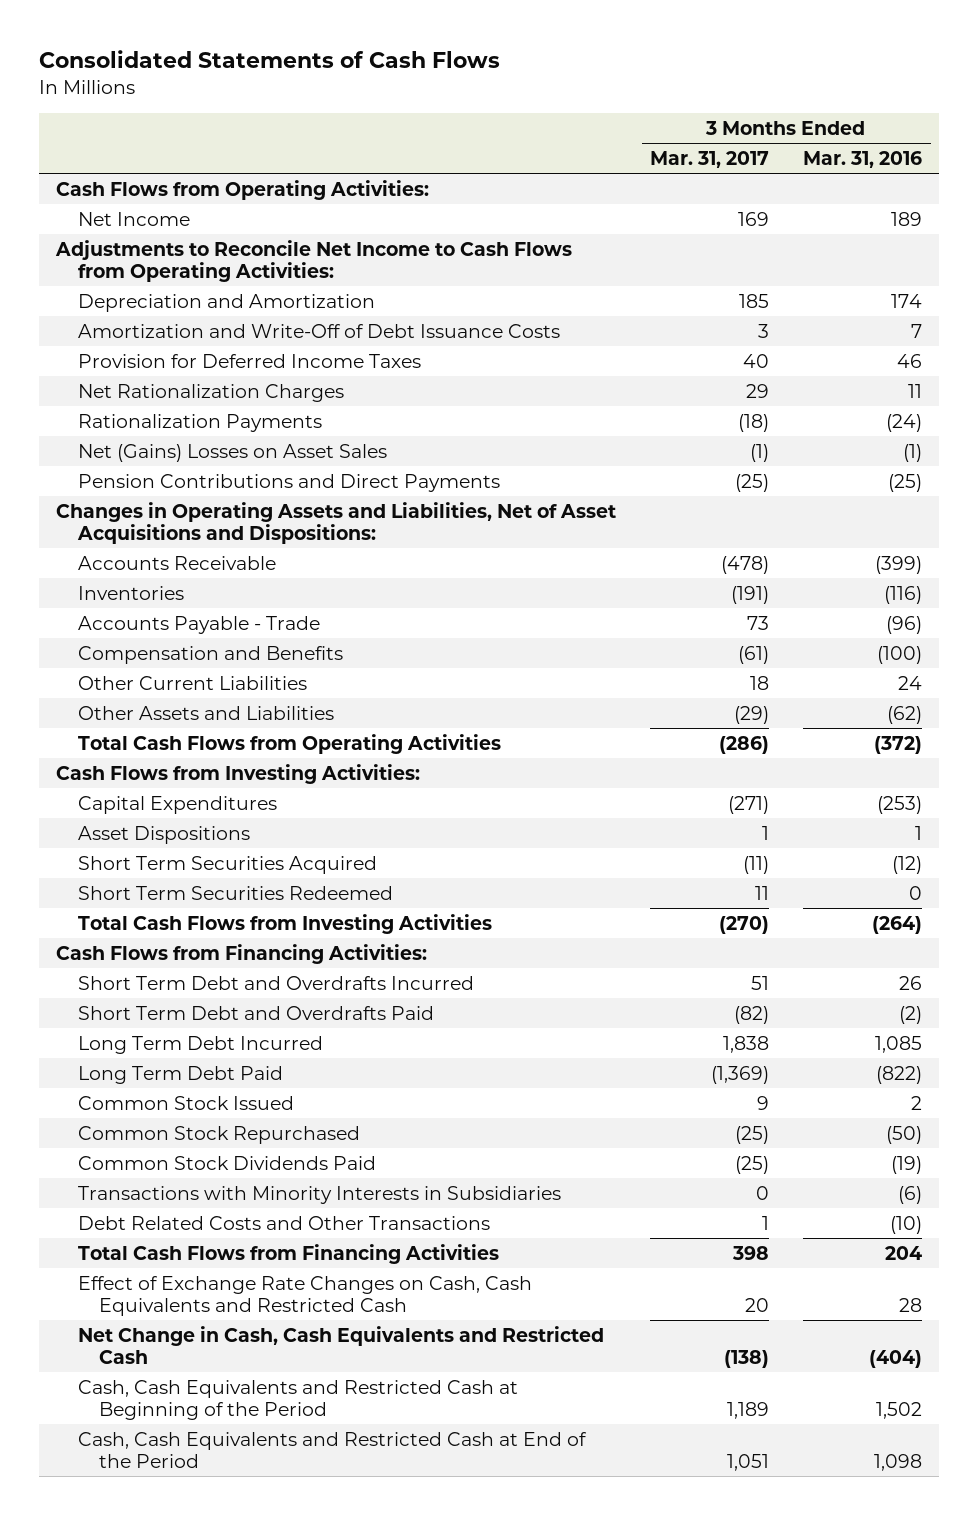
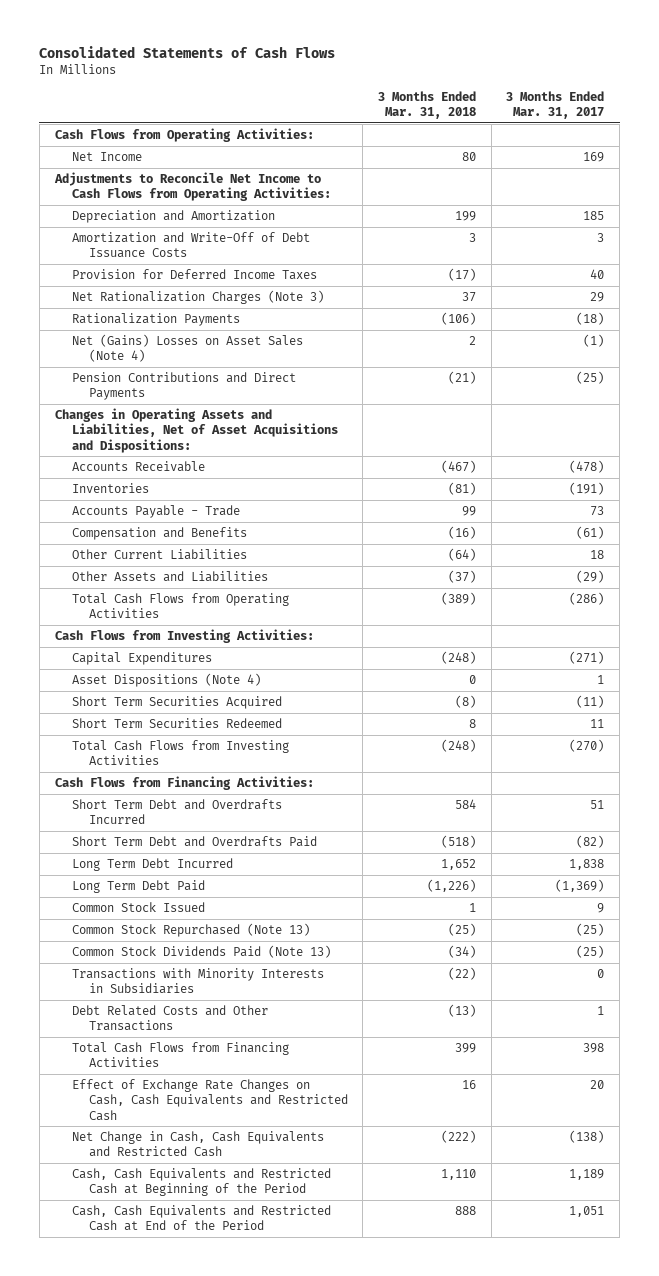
- | 3 Months Ended Mar. 31, 2017 | 3 Months Ended Mar. 31, 2016
+ | 3 Months Ended Mar. 31, 2018 | 3 Months Ended Mar. 31, 2017
- Net Rationalization Charges | 29 | 11
+ Net Rationalization Charges (Note 3) | 37 | 29
- Net (Gains) Losses on Asset Sales | (1) | (1)
+ Net (Gains) Losses on Asset Sales (Note 4) | 2 | (1)
- Asset Dispositions | 1 | 1
+ Asset Dispositions (Note 4) | 0 | 1
- Common Stock Repurchased | (25) | (50)
- Common Stock Dividends Paid | (25) | (19)
+ Common Stock Repurchased (Note 13) | (25) | (25)
+ Common Stock Dividends Paid (Note 13) | (34) | (25)

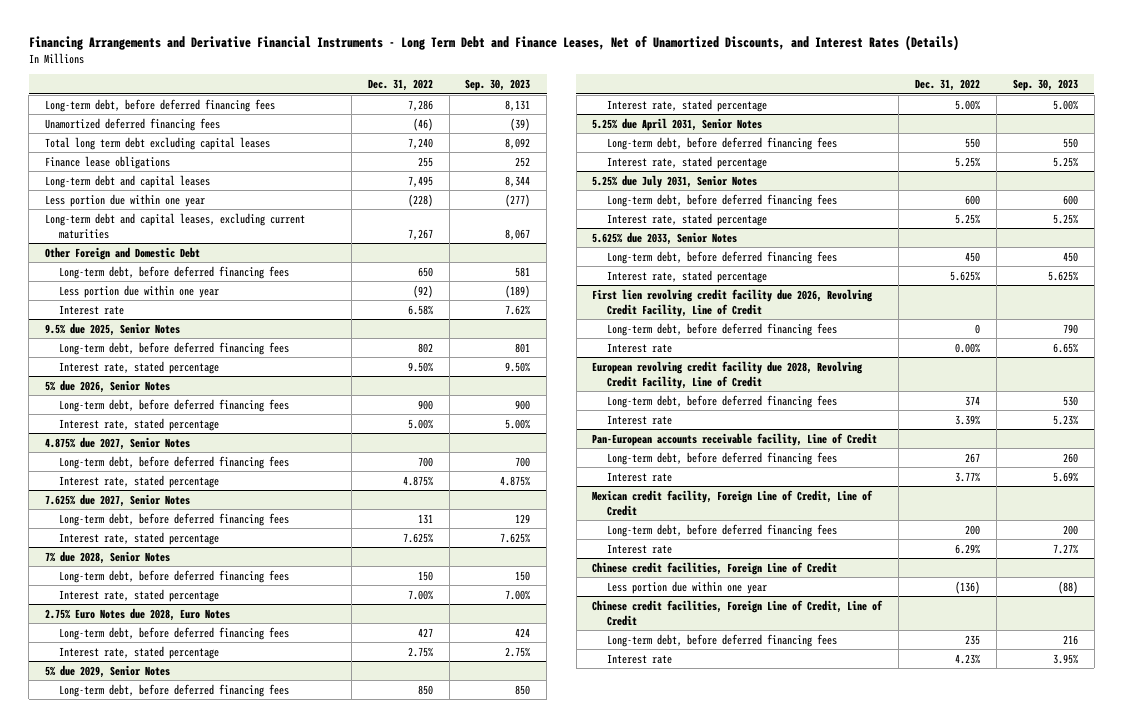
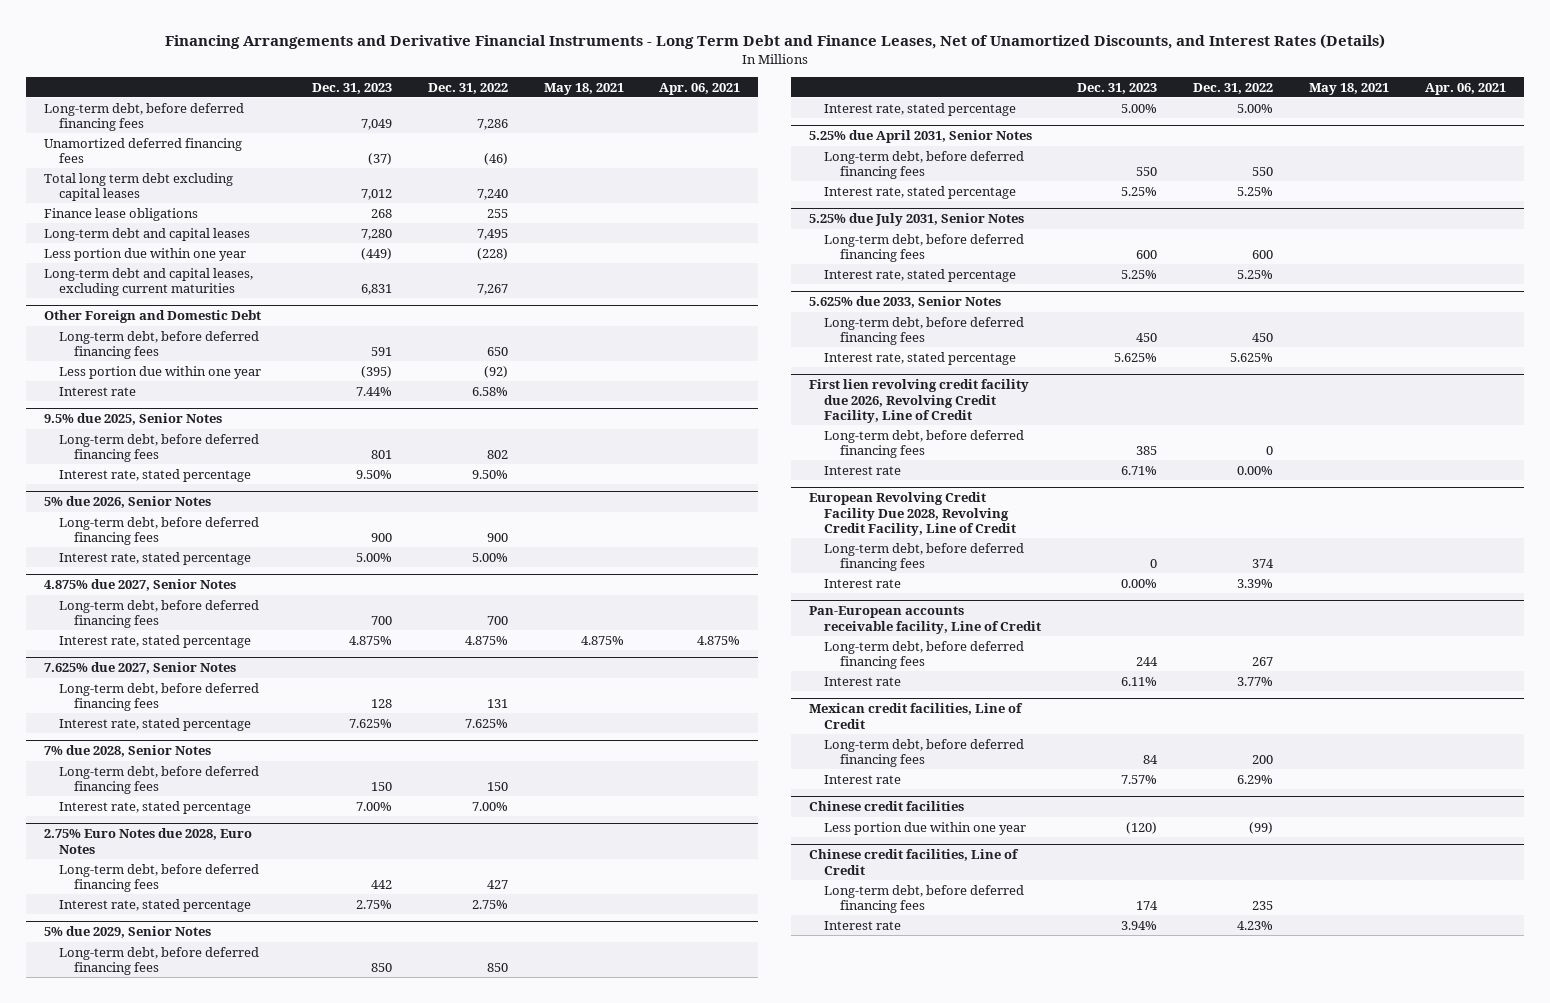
- | Dec. 31, 2022 | Sep. 30, 2023
+ | Dec. 31, 2023 | Dec. 31, 2022 | May 18, 2021 | Apr. 06, 2021
- European revolving credit facility due 2028, Revolving Credit Facility, Line of Credit
+ European Revolving Credit Facility Due 2028, Revolving Credit Facility, Line of Credit
- Mexican credit facility, Foreign Line of Credit, Line of Credit
+ Mexican credit facilities, Line of Credit
- Chinese credit facilities, Foreign Line of Credit
- Less portion due within one year | (136) | (88)
- Chinese credit facilities, Foreign Line of Credit, Line of Credit
+ Chinese credit facilities
+ Less portion due within one year | (120) | (99) | |
+ Chinese credit facilities, Line of Credit

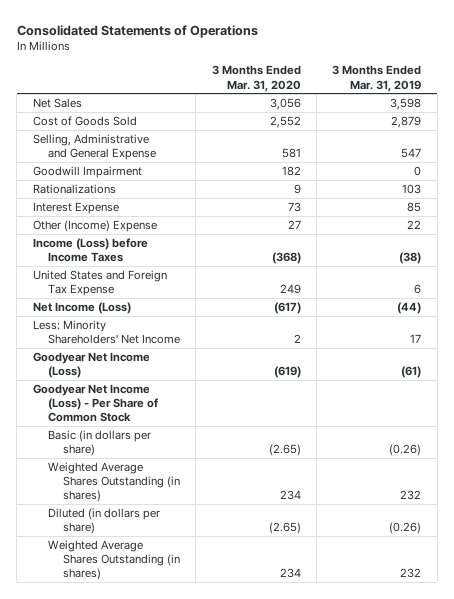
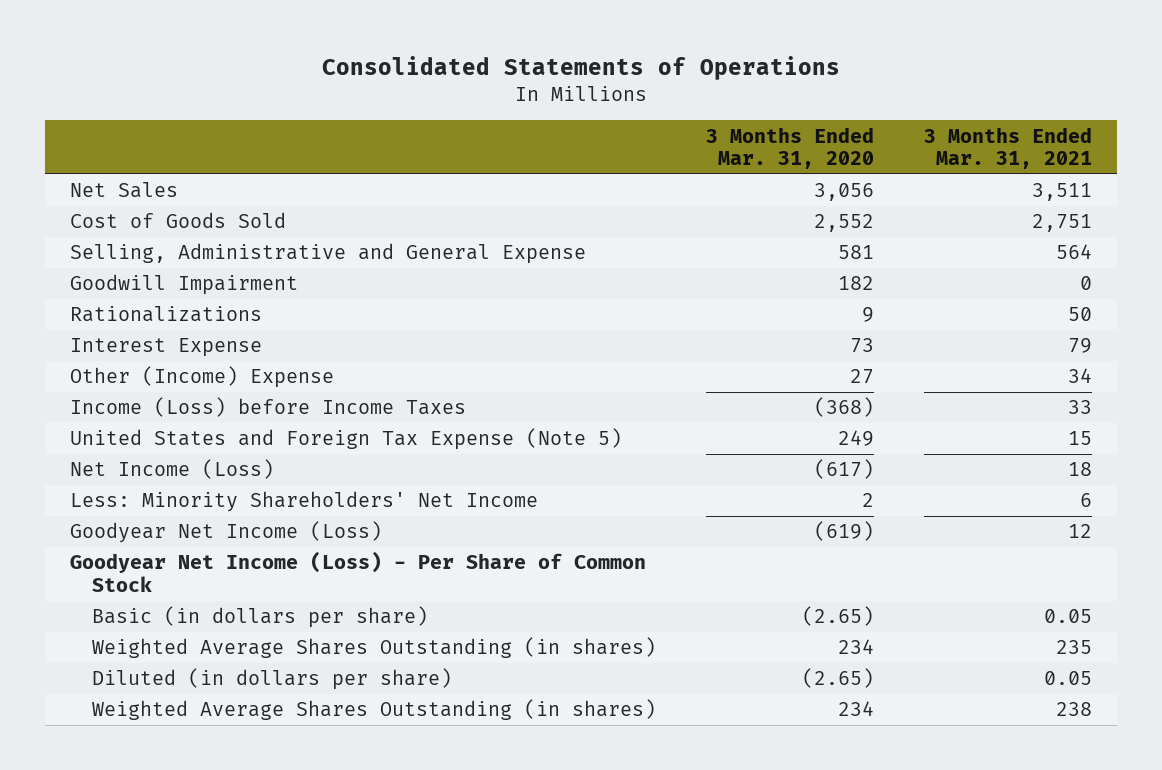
- | 3 Months Ended Mar. 31, 2020 | 3 Months Ended Mar. 31, 2019
+ | 3 Months Ended Mar. 31, 2020 | 3 Months Ended Mar. 31, 2021
- United States and Foreign Tax Expense | 249 | 6
+ United States and Foreign Tax Expense (Note 5) | 249 | 15

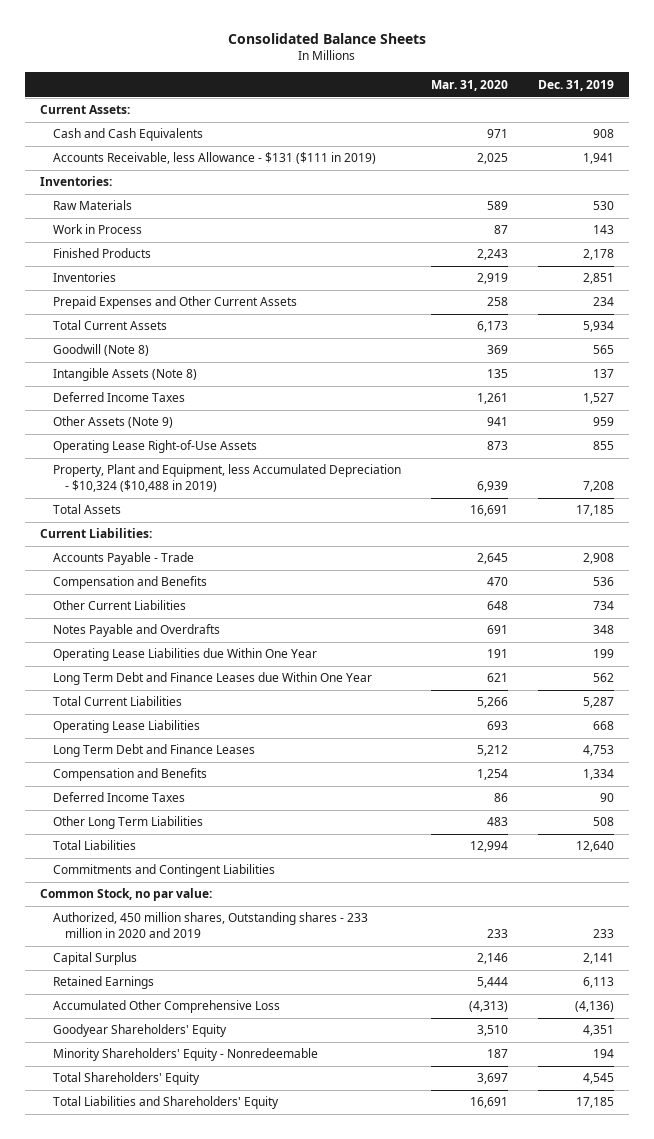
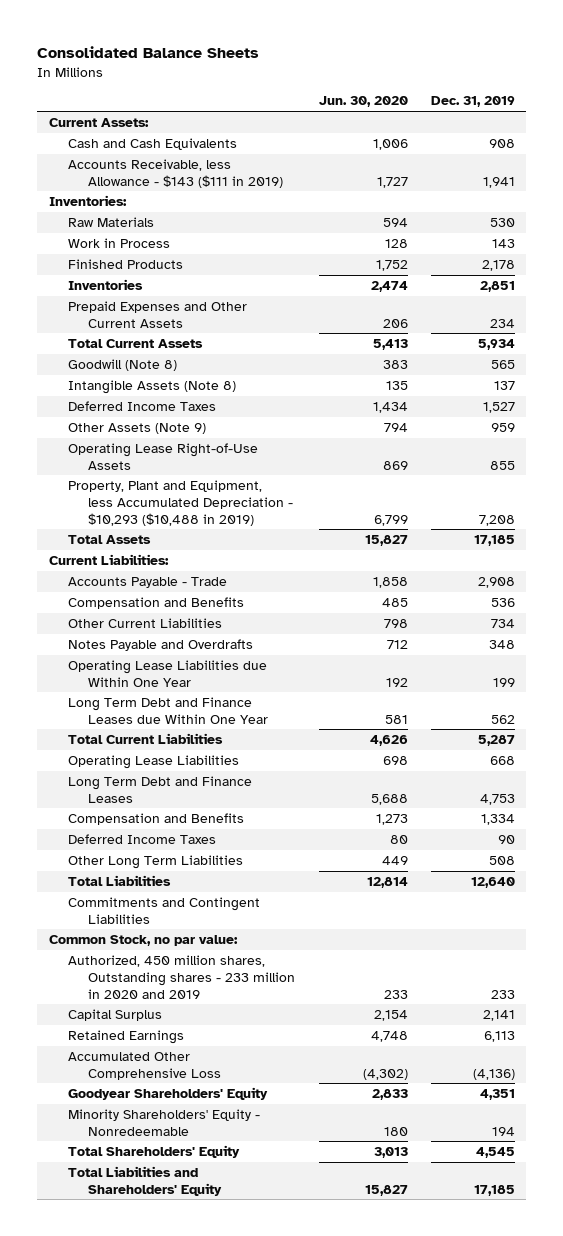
- | Mar. 31, 2020 | Dec. 31, 2019
+ | Jun. 30, 2020 | Dec. 31, 2019
- Accounts Receivable, less Allowance - $131 ($111 in 2019) | 2,025 | 1,941
+ Accounts Receivable, less Allowance - $143 ($111 in 2019) | 1,727 | 1,941
- Property, Plant and Equipment, less Accumulated Depreciation - $10,324 ($10,488 in 2019) | 6,939 | 7,208
+ Property, Plant and Equipment, less Accumulated Depreciation - $10,293 ($10,488 in 2019) | 6,799 | 7,208

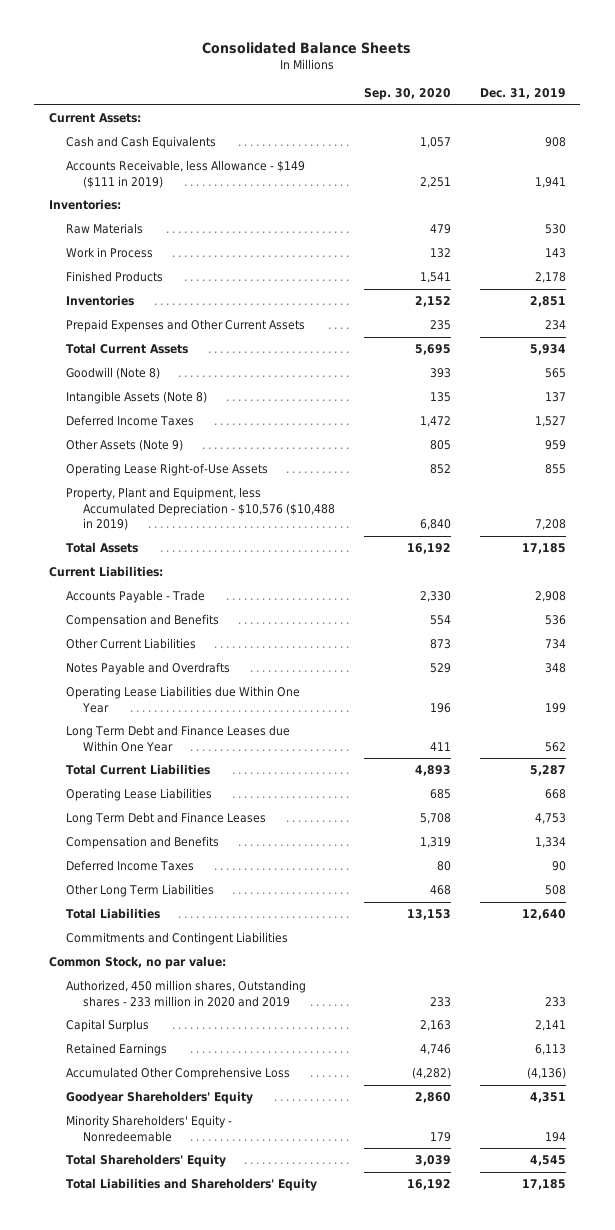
- | Jun. 30, 2020 | Dec. 31, 2019
+ | Sep. 30, 2020 | Dec. 31, 2019
- Accounts Receivable, less Allowance - $143 ($111 in 2019) | 1,727 | 1,941
+ Accounts Receivable, less Allowance - $149 ($111 in 2019) | 2,251 | 1,941
- Property, Plant and Equipment, less Accumulated Depreciation - $10,293 ($10,488 in 2019) | 6,799 | 7,208
+ Property, Plant and Equipment, less Accumulated Depreciation - $10,576 ($10,488 in 2019) | 6,840 | 7,208

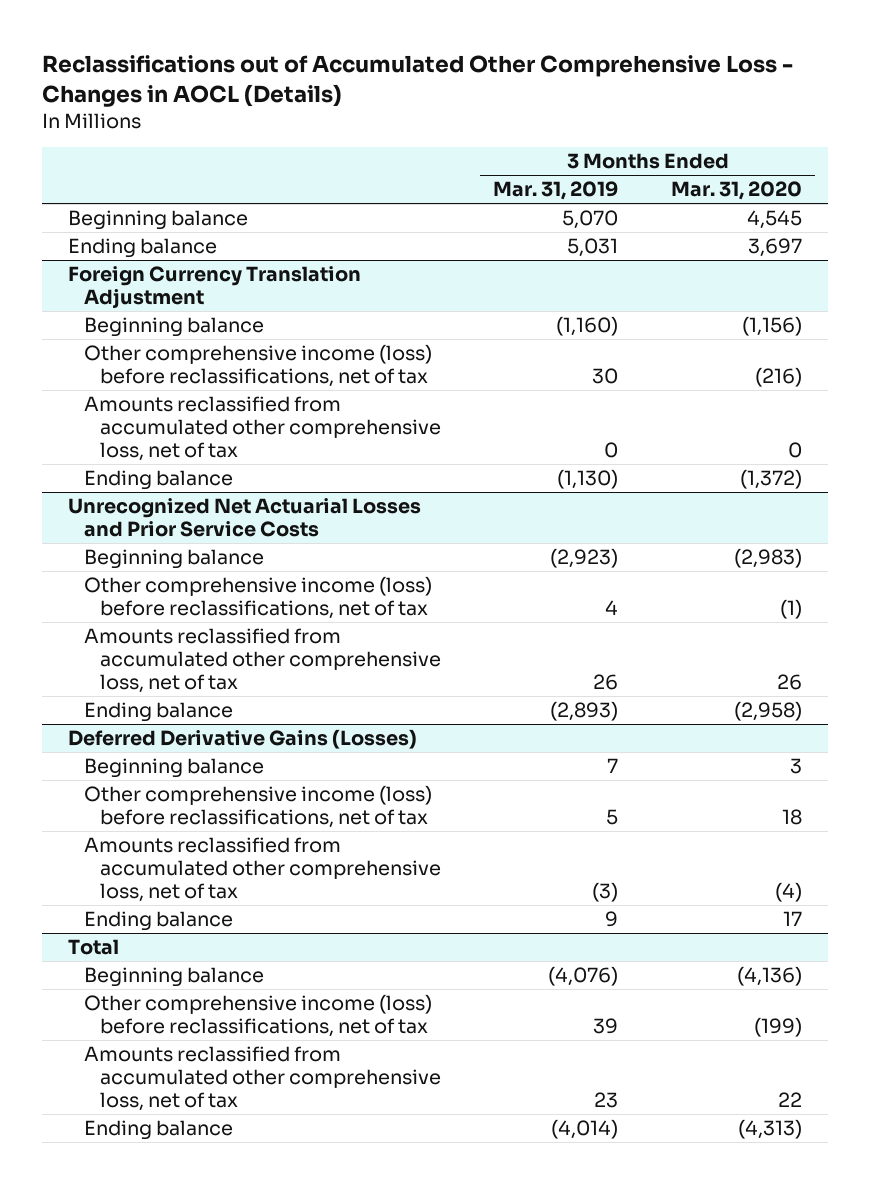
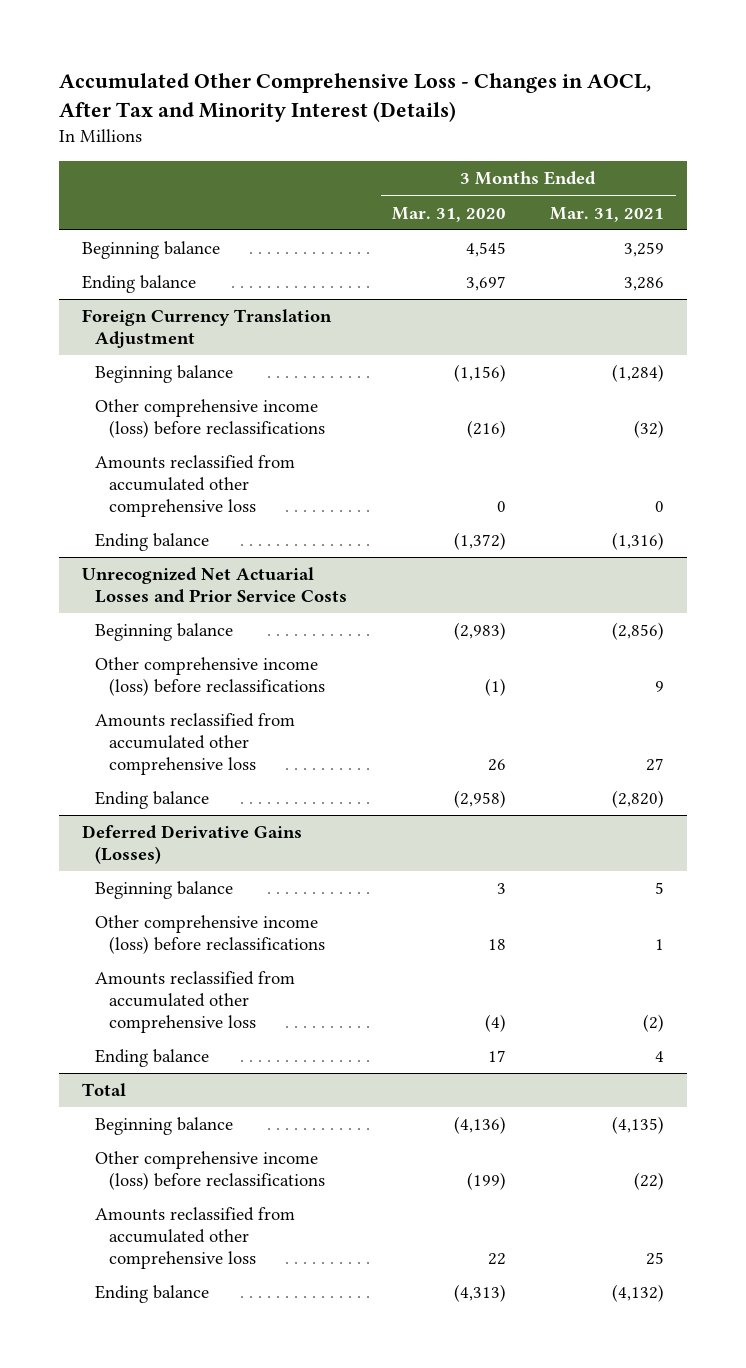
- Reclassifications out of Accumulated Other Comprehensive Loss - Changes in AOCL (Details)
+ Accumulated Other Comprehensive Loss - Changes in AOCL, After Tax and Minority Interest (Details)
- | 3 Months Ended Mar. 31, 2019 | 3 Months Ended Mar. 31, 2020
+ | 3 Months Ended Mar. 31, 2020 | 3 Months Ended Mar. 31, 2021
@ Foreign Currency Translation Adjustment
- Other comprehensive income (loss) before reclassifications, net of tax | 30 | (216)
- Amounts reclassified from accumulated other comprehensive loss, net of tax | 0 | 0
+ Other comprehensive income (loss) before reclassifications | (216) | (32)
+ Amounts reclassified from accumulated other comprehensive loss | 0 | 0
@ Unrecognized Net Actuarial Losses and Prior Service Costs
- Other comprehensive income (loss) before reclassifications, net of tax | 4 | (1)
- Amounts reclassified from accumulated other comprehensive loss, net of tax | 26 | 26
+ Other comprehensive income (loss) before reclassifications | (1) | 9
+ Amounts reclassified from accumulated other comprehensive loss | 26 | 27
@ Deferred Derivative Gains (Losses)
- Other comprehensive income (loss) before reclassifications, net of tax | 5 | 18
- Amounts reclassified from accumulated other comprehensive loss, net of tax | (3) | (4)
+ Other comprehensive income (loss) before reclassifications | 18 | 1
+ Amounts reclassified from accumulated other comprehensive loss | (4) | (2)
@ Total
- Other comprehensive income (loss) before reclassifications, net of tax | 39 | (199)
- Amounts reclassified from accumulated other comprehensive loss, net of tax | 23 | 22
+ Other comprehensive income (loss) before reclassifications | (199) | (22)
+ Amounts reclassified from accumulated other comprehensive loss | 22 | 25

